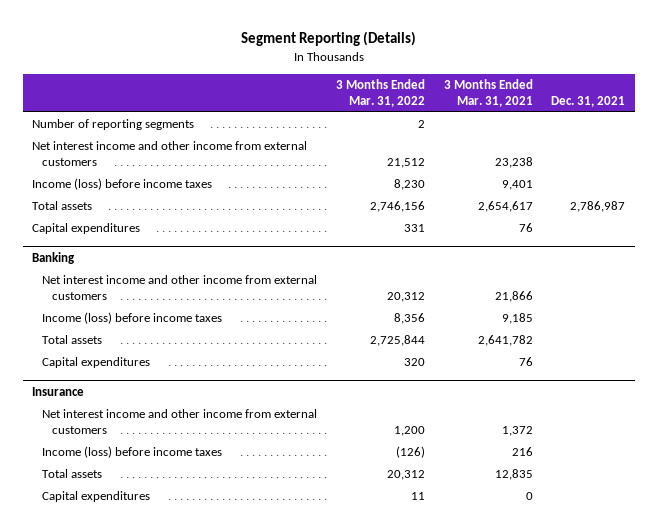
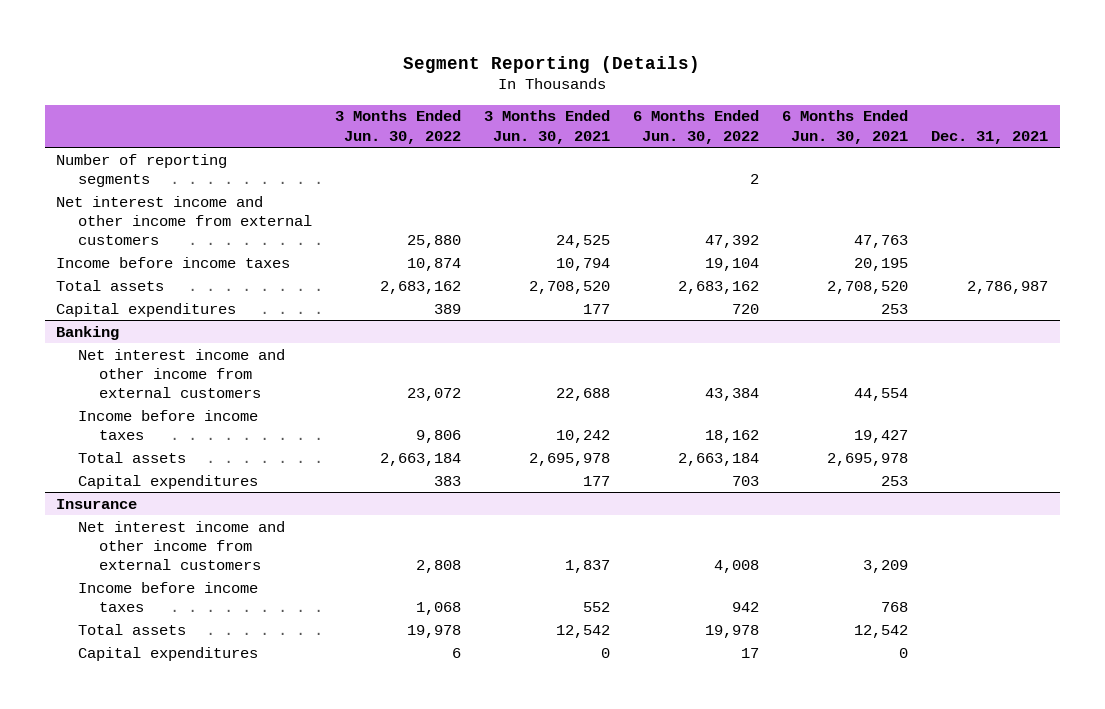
- | 3 Months Ended Mar. 31, 2022 | 3 Months Ended Mar. 31, 2021 | Dec. 31, 2021
+ | 3 Months Ended Jun. 30, 2022 | 3 Months Ended Jun. 30, 2021 | 6 Months Ended Jun. 30, 2022 | 6 Months Ended Jun. 30, 2021 | Dec. 31, 2021
- Income (loss) before income taxes | 8,230 | 9,401 |
+ Income before income taxes | 10,874 | 10,794 | 19,104 | 20,195 |
@ Banking
- Income (loss) before income taxes | 8,356 | 9,185 |
+ Income before income taxes | 9,806 | 10,242 | 18,162 | 19,427 |
@ Insurance
- Income (loss) before income taxes | (126) | 216 |
+ Income before income taxes | 1,068 | 552 | 942 | 768 |

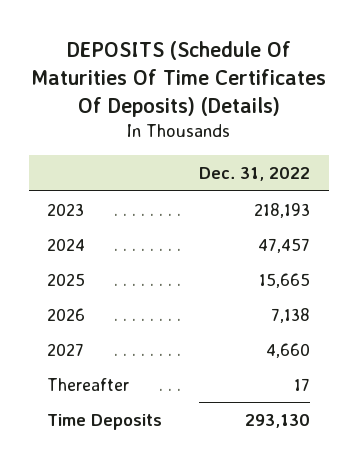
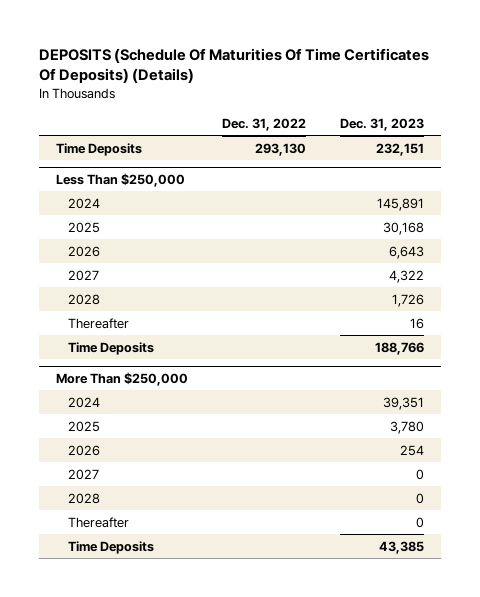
- | Dec. 31, 2022
+ | Dec. 31, 2022 | Dec. 31, 2023
- 2023 | 218,193
- 2024 | 47,457
- 2025 | 15,665
- 2026 | 7,138
- 2027 | 4,660
- Thereafter | 17
+ Less Than $250,000
+ 2024 | | 145,891
+ 2025 | | 30,168
+ 2026 | | 6,643
+ 2027 | | 4,322
+ 2028 | | 1,726
+ Thereafter | | 16
+ Time Deposits | | 188,766
+ More Than $250,000
+ 2024 | | 39,351
+ 2025 | | 3,780
+ 2026 | | 254
+ 2027 | | 0
+ 2028 | | 0
+ Thereafter | | 0
+ Time Deposits | | 43,385

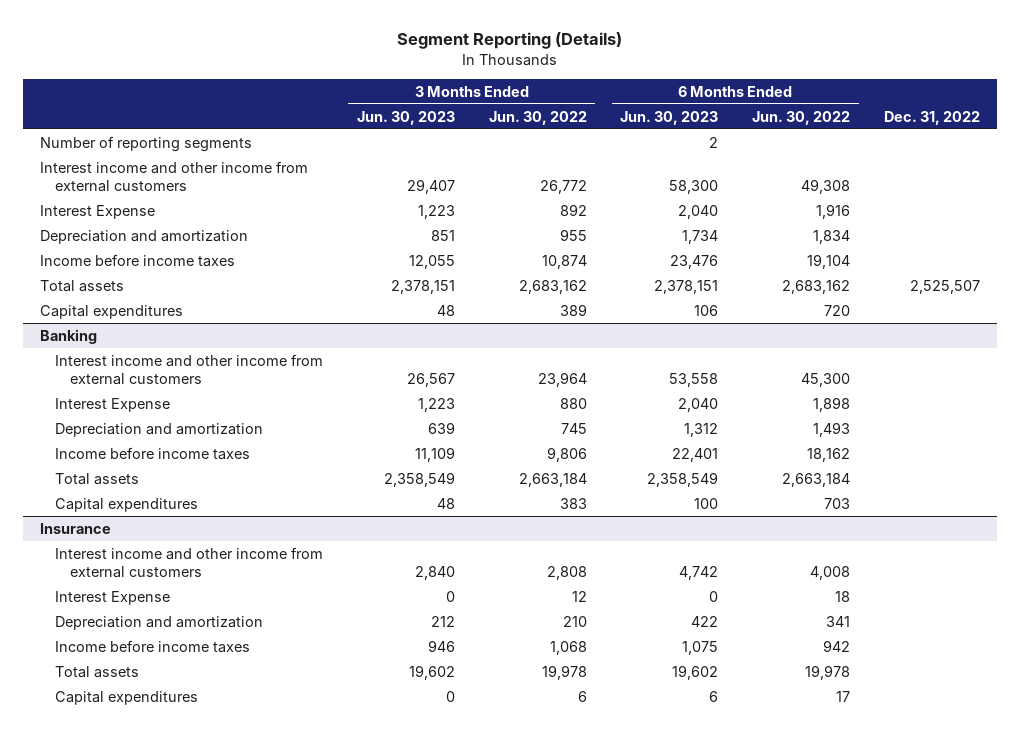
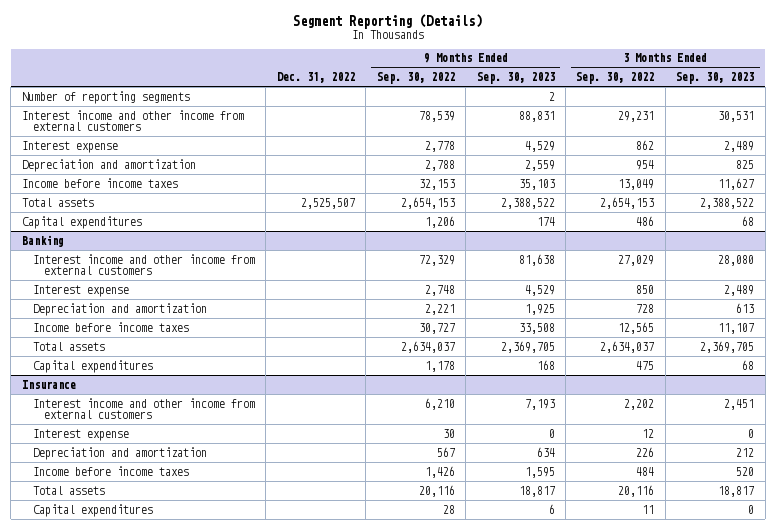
- | 3 Months Ended Jun. 30, 2023 | 3 Months Ended Jun. 30, 2022 | 6 Months Ended Jun. 30, 2023 | 6 Months Ended Jun. 30, 2022 | Dec. 31, 2022
+ | Dec. 31, 2022 | 9 Months Ended Sep. 30, 2022 | 9 Months Ended Sep. 30, 2023 | 3 Months Ended Sep. 30, 2022 | 3 Months Ended Sep. 30, 2023
- Interest Expense | 1,223 | 892 | 2,040 | 1,916 |
+ Interest expense | | 2,778 | 4,529 | 862 | 2,489
@ Banking
- Interest Expense | 1,223 | 880 | 2,040 | 1,898 |
+ Interest expense | | 2,748 | 4,529 | 850 | 2,489
@ Insurance
- Interest Expense | 0 | 12 | 0 | 18 |
+ Interest expense | | 30 | 0 | 12 | 0

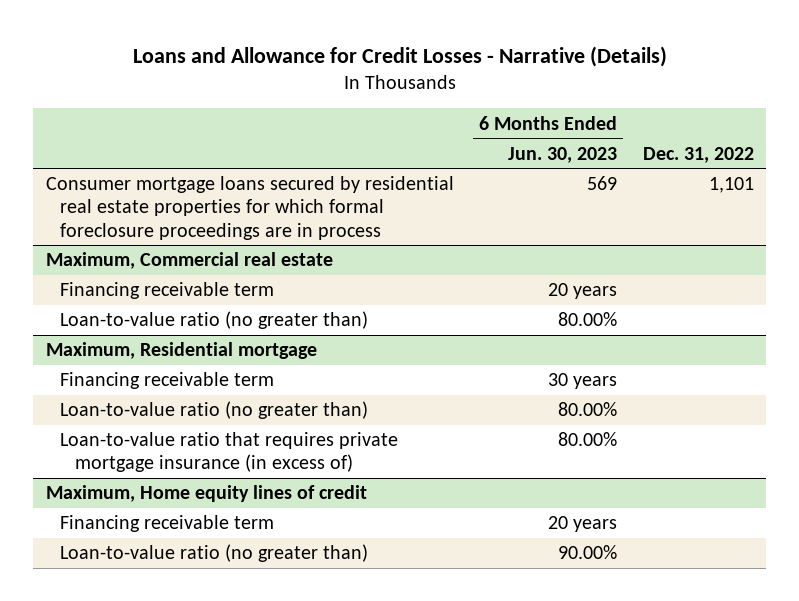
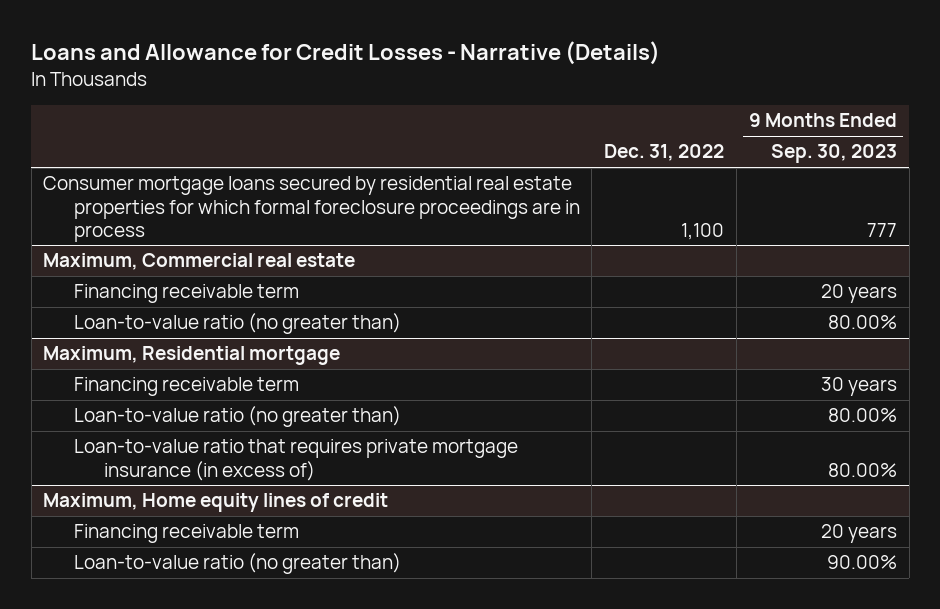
- | 6 Months Ended Jun. 30, 2023 | Dec. 31, 2022
+ | Dec. 31, 2022 | 9 Months Ended Sep. 30, 2023
- Consumer mortgage loans secured by residential real estate properties for which formal foreclosure proceedings are in process | 569 | 1,101
+ Consumer mortgage loans secured by residential real estate properties for which formal foreclosure proceedings are in process | 1,100 | 777

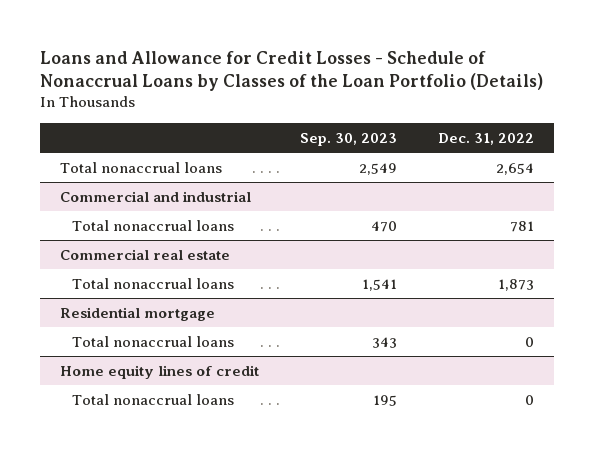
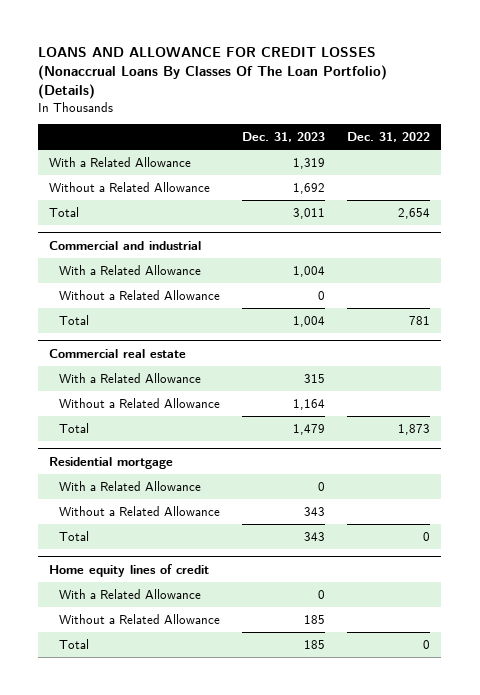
- Loans and Allowance for Credit Losses - Schedule of Nonaccrual Loans by Classes of the Loan Portfolio (Details)
+ LOANS AND ALLOWANCE FOR CREDIT LOSSES (Nonaccrual Loans By Classes Of The Loan Portfolio) (Details)
- | Sep. 30, 2023 | Dec. 31, 2022
+ | Dec. 31, 2023 | Dec. 31, 2022
- Total nonaccrual loans | 2,549 | 2,654
+ With a Related Allowance | 1,319 |
+ Without a Related Allowance | 1,692 |
+ Total | 3,011 | 2,654
@ Commercial and industrial
- Total nonaccrual loans | 470 | 781
+ With a Related Allowance | 1,004 |
+ Without a Related Allowance | 0 |
+ Total | 1,004 | 781
@ Commercial real estate
- Total nonaccrual loans | 1,541 | 1,873
+ With a Related Allowance | 315 |
+ Without a Related Allowance | 1,164 |
+ Total | 1,479 | 1,873
@ Residential mortgage
- Total nonaccrual loans | 343 | 0
+ With a Related Allowance | 0 |
+ Without a Related Allowance | 343 |
+ Total | 343 | 0
@ Home equity lines of credit
- Total nonaccrual loans | 195 | 0
+ With a Related Allowance | 0 |
+ Without a Related Allowance | 185 |
+ Total | 185 | 0

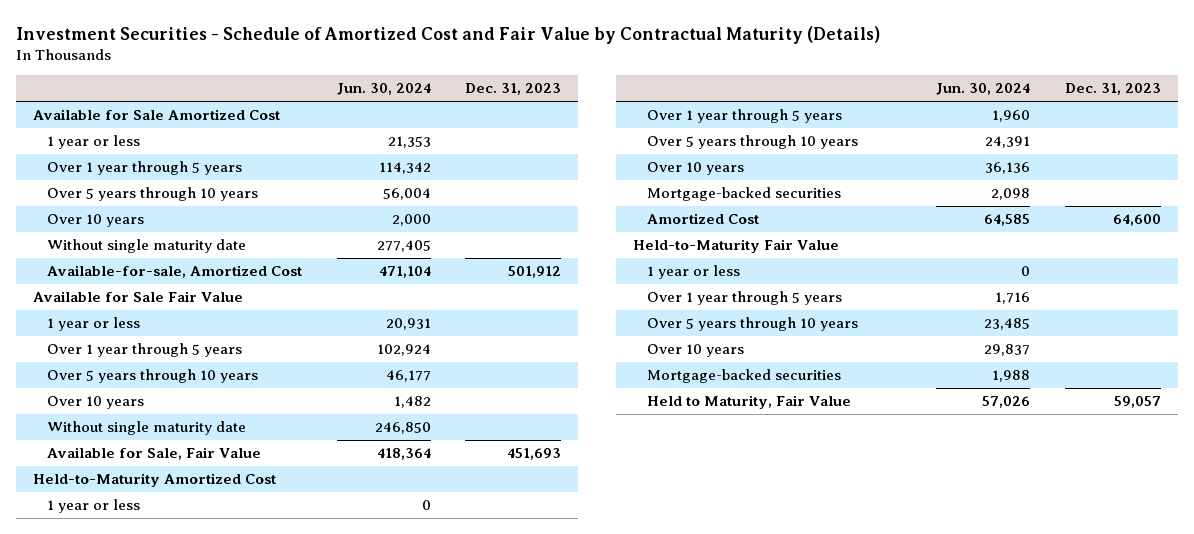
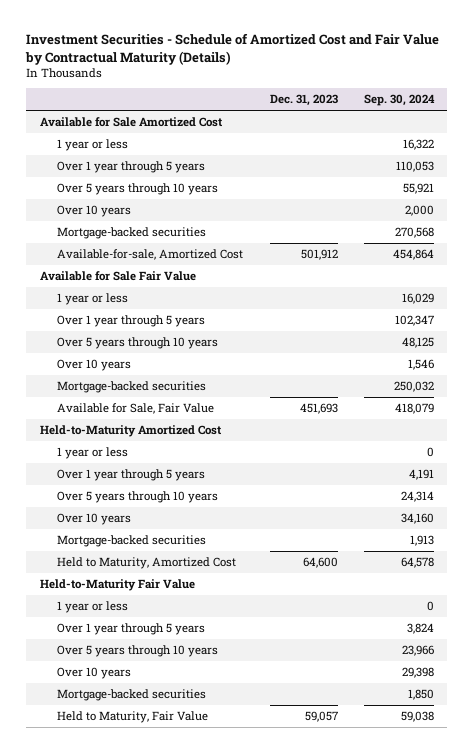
- | Jun. 30, 2024 | Dec. 31, 2023
+ | Dec. 31, 2023 | Sep. 30, 2024
- Without single maturity date | 277,405 |
+ Mortgage-backed securities | | 270,568
- Without single maturity date | 246,850 |
+ Mortgage-backed securities | | 250,032
- Amortized Cost | 64,585 | 64,600
+ Held to Maturity, Amortized Cost | 64,600 | 64,578

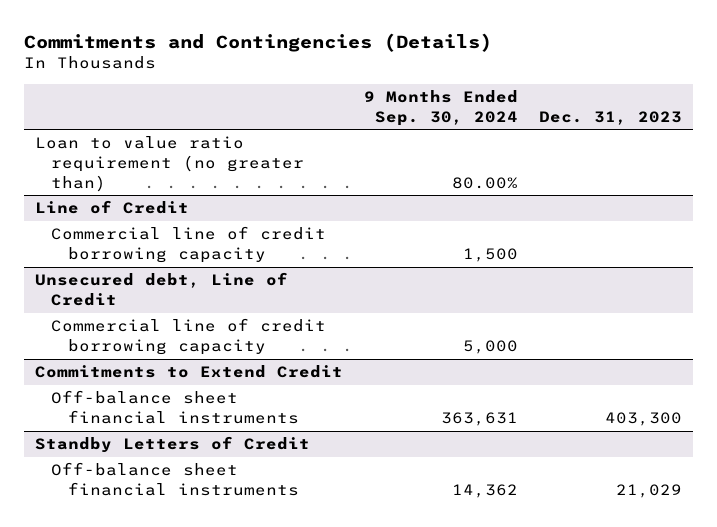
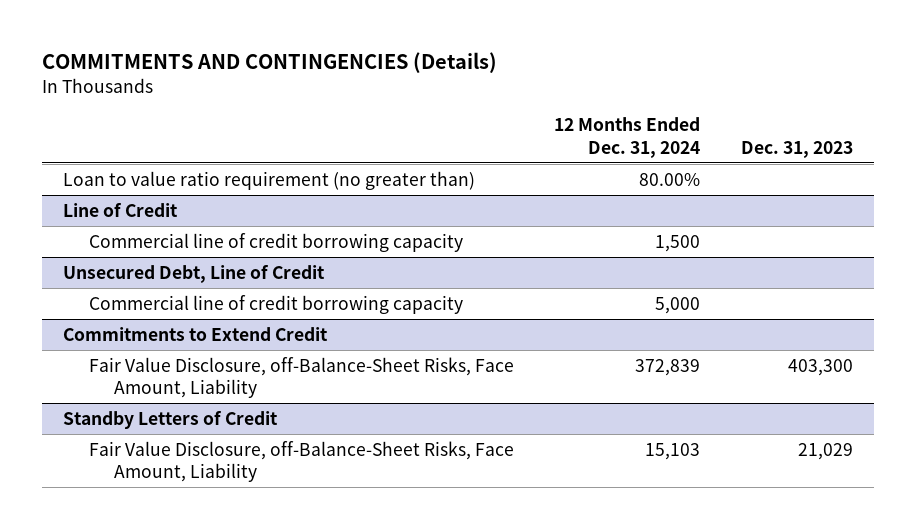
- Commitments and Contingencies (Details)
+ COMMITMENTS AND CONTINGENCIES (Details)
- | 9 Months Ended Sep. 30, 2024 | Dec. 31, 2023
+ | 12 Months Ended Dec. 31, 2024 | Dec. 31, 2023
- Unsecured debt, Line of Credit
+ Unsecured Debt, Line of Credit
@ Commitments to Extend Credit
- Off-balance sheet financial instruments | 363,631 | 403,300
+ Fair Value Disclosure, off-Balance-Sheet Risks, Face Amount, Liability | 372,839 | 403,300
@ Standby Letters of Credit
- Off-balance sheet financial instruments | 14,362 | 21,029
+ Fair Value Disclosure, off-Balance-Sheet Risks, Face Amount, Liability | 15,103 | 21,029

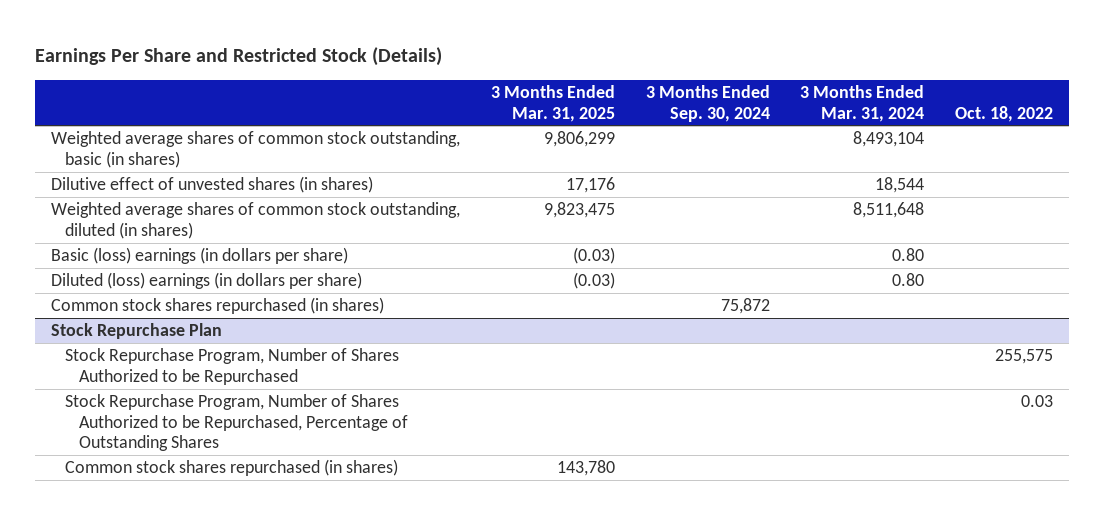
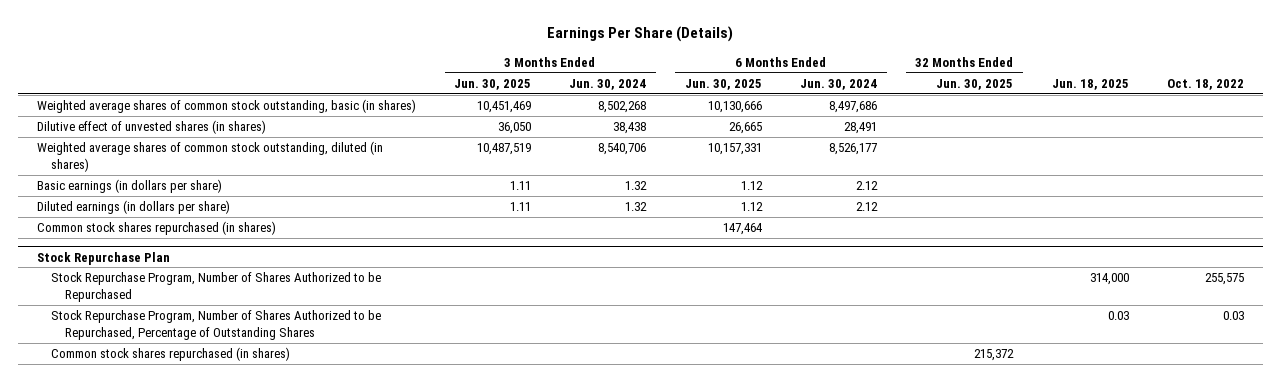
- Earnings Per Share and Restricted Stock (Details)
+ Earnings Per Share (Details)
- | 3 Months Ended Mar. 31, 2025 | 3 Months Ended Sep. 30, 2024 | 3 Months Ended Mar. 31, 2024 | Oct. 18, 2022
+ | 3 Months Ended Jun. 30, 2025 | 3 Months Ended Jun. 30, 2024 | 6 Months Ended Jun. 30, 2025 | 6 Months Ended Jun. 30, 2024 | 32 Months Ended Jun. 30, 2025 | Jun. 18, 2025 | Oct. 18, 2022
- Basic (loss) earnings (in dollars per share) | (0.03) | | 0.80 |
- Diluted (loss) earnings (in dollars per share) | (0.03) | | 0.80 |
+ Basic earnings (in dollars per share) | 1.11 | 1.32 | 1.12 | 2.12 | | |
+ Diluted earnings (in dollars per share) | 1.11 | 1.32 | 1.12 | 2.12 | | |

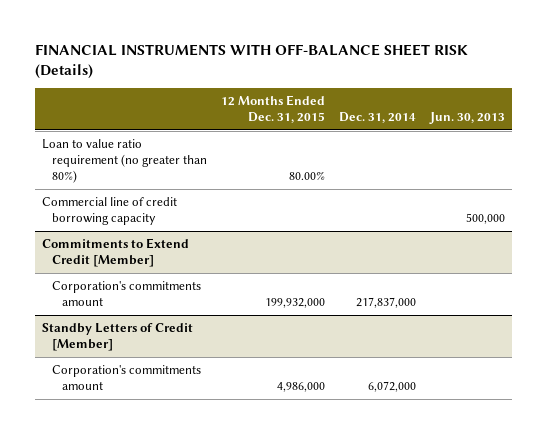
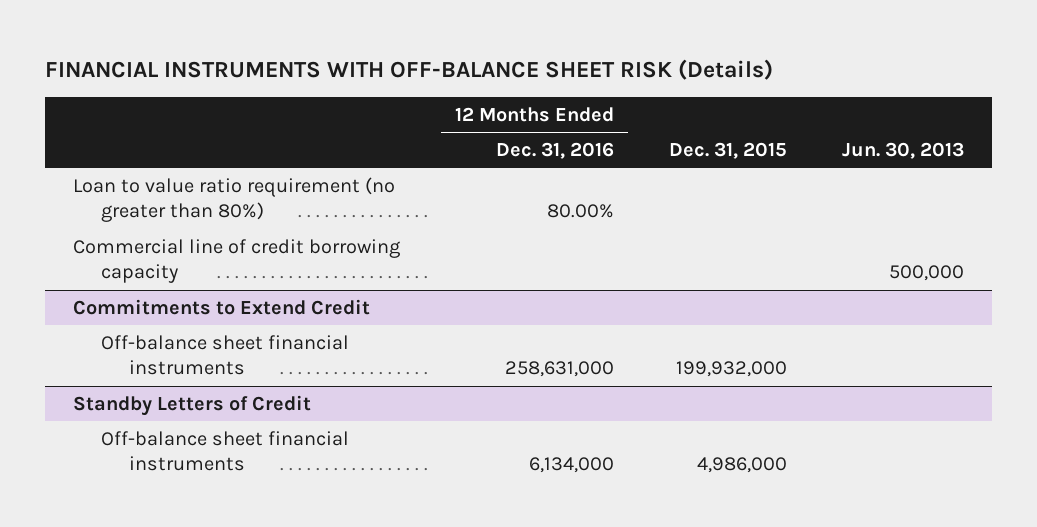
- | 12 Months Ended Dec. 31, 2015 | Dec. 31, 2014 | Jun. 30, 2013
+ | 12 Months Ended Dec. 31, 2016 | Dec. 31, 2015 | Jun. 30, 2013
- Commitments to Extend Credit [Member]
- Corporation's commitments amount | 199,932,000 | 217,837,000 |
- Standby Letters of Credit [Member]
- Corporation's commitments amount | 4,986,000 | 6,072,000 |
+ Commitments to Extend Credit
+ Off-balance sheet financial instruments | 258,631,000 | 199,932,000 |
+ Standby Letters of Credit
+ Off-balance sheet financial instruments | 6,134,000 | 4,986,000 |

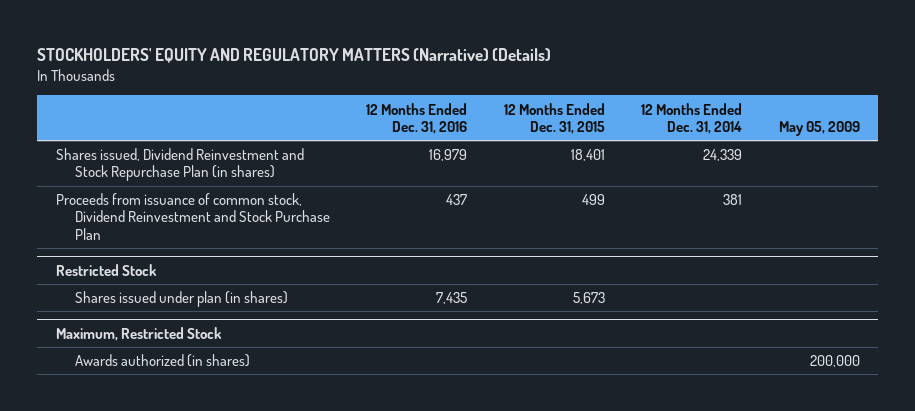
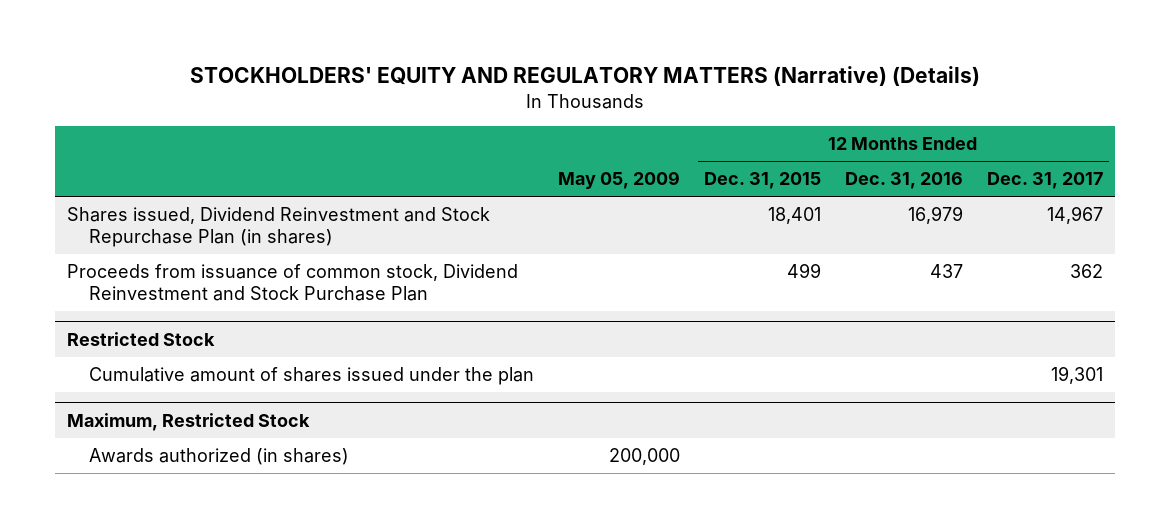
- | 12 Months Ended Dec. 31, 2016 | 12 Months Ended Dec. 31, 2015 | 12 Months Ended Dec. 31, 2014 | May 05, 2009
+ | May 05, 2009 | 12 Months Ended Dec. 31, 2015 | 12 Months Ended Dec. 31, 2016 | 12 Months Ended Dec. 31, 2017
@ Restricted Stock
- Shares issued under plan (in shares) | 7,435 | 5,673 | |
+ Cumulative amount of shares issued under the plan | | | | 19,301

